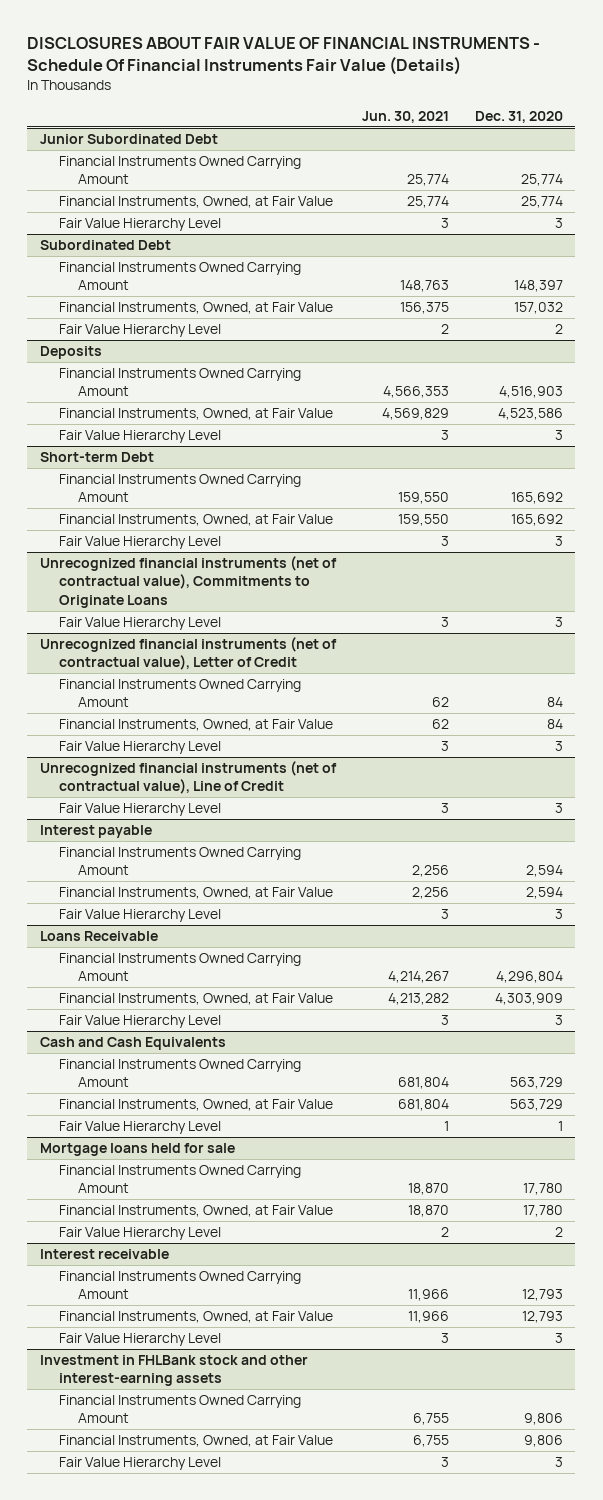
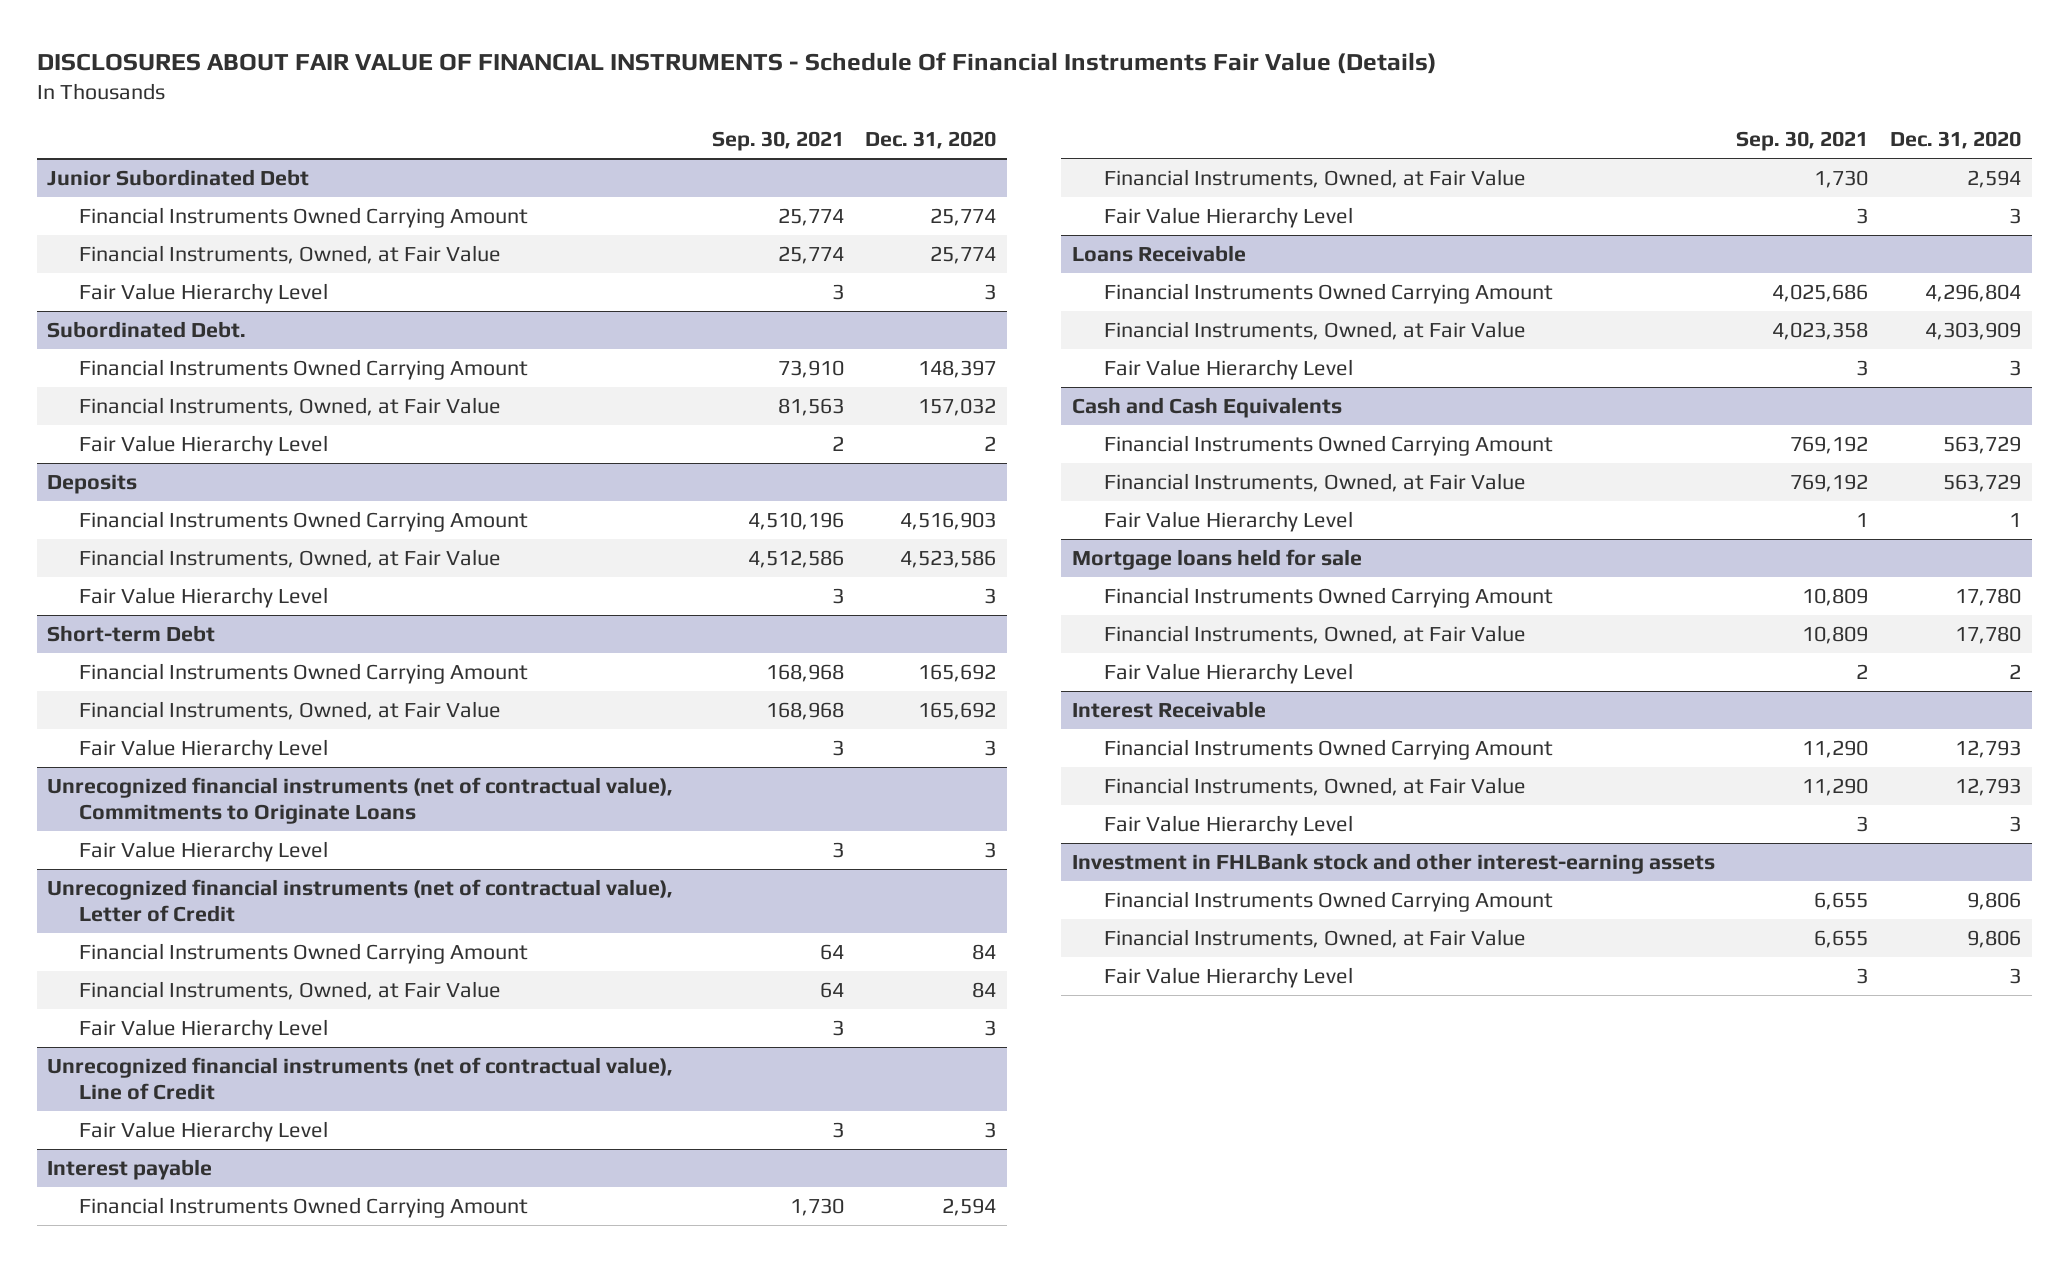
- | Jun. 30, 2021 | Dec. 31, 2020
+ | Sep. 30, 2021 | Dec. 31, 2020
- Subordinated Debt
+ Subordinated Debt.
- Interest receivable
+ Interest Receivable

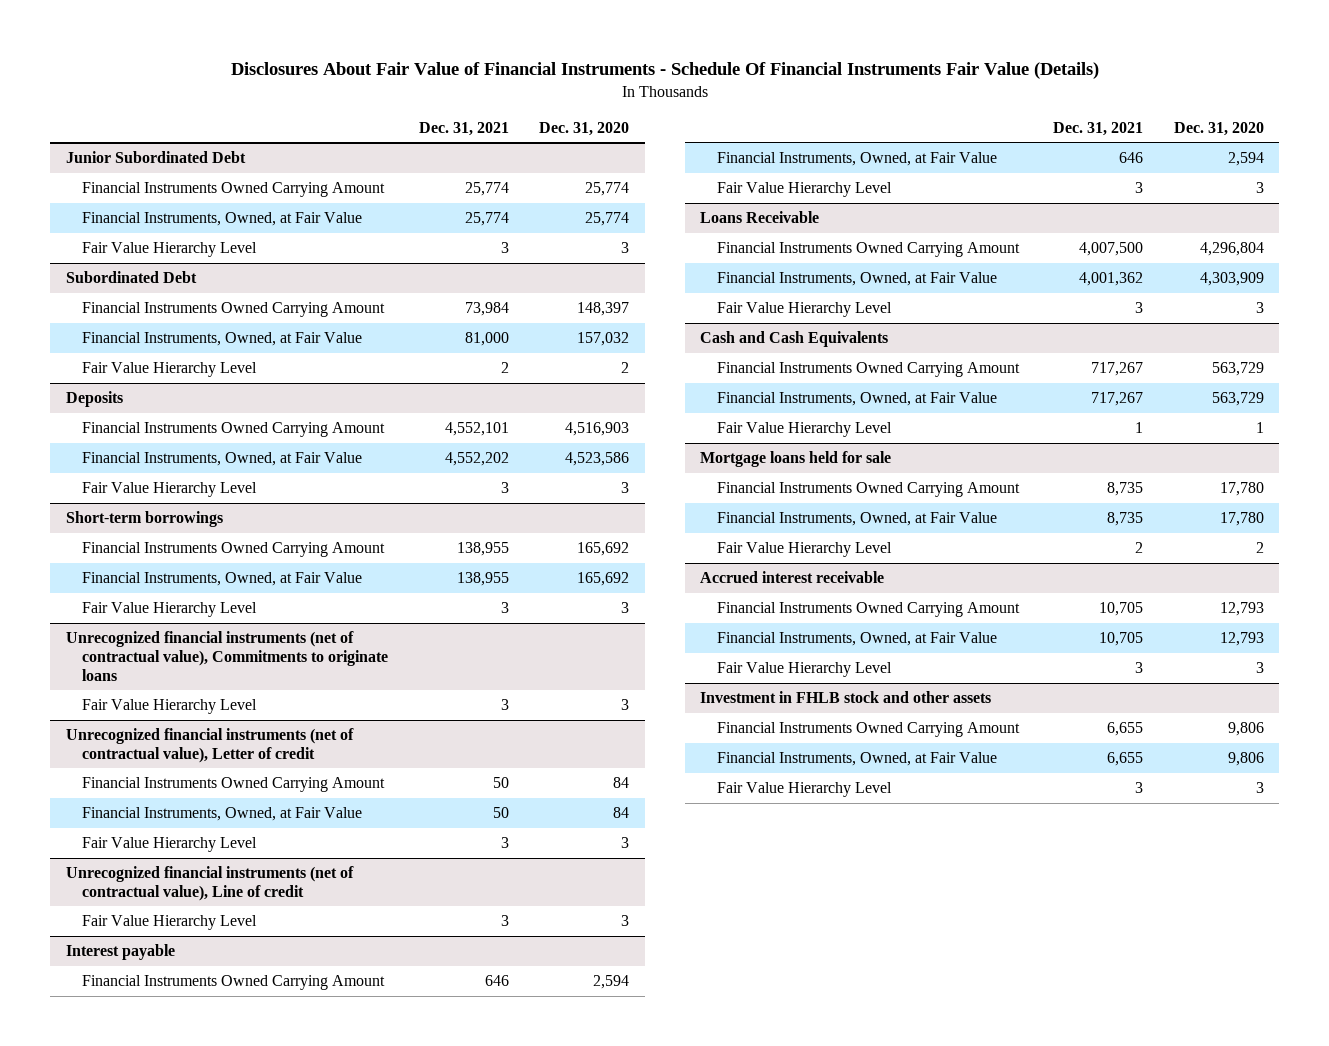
- DISCLOSURES ABOUT FAIR VALUE OF FINANCIAL INSTRUMENTS - Schedule Of Financial Instruments Fair Value (Details)
+ Disclosures About Fair Value of Financial Instruments - Schedule Of Financial Instruments Fair Value (Details)
- | Sep. 30, 2021 | Dec. 31, 2020
+ | Dec. 31, 2021 | Dec. 31, 2020
- Subordinated Debt.
+ Subordinated Debt
- Short-term Debt
+ Short-term borrowings
- Unrecognized financial instruments (net of contractual value), Commitments to Originate Loans
+ Unrecognized financial instruments (net of contractual value), Commitments to originate loans
- Unrecognized financial instruments (net of contractual value), Letter of Credit
+ Unrecognized financial instruments (net of contractual value), Letter of credit
- Unrecognized financial instruments (net of contractual value), Line of Credit
+ Unrecognized financial instruments (net of contractual value), Line of credit
- Interest Receivable
+ Accrued interest receivable
- Investment in FHLBank stock and other interest-earning assets
+ Investment in FHLB stock and other assets

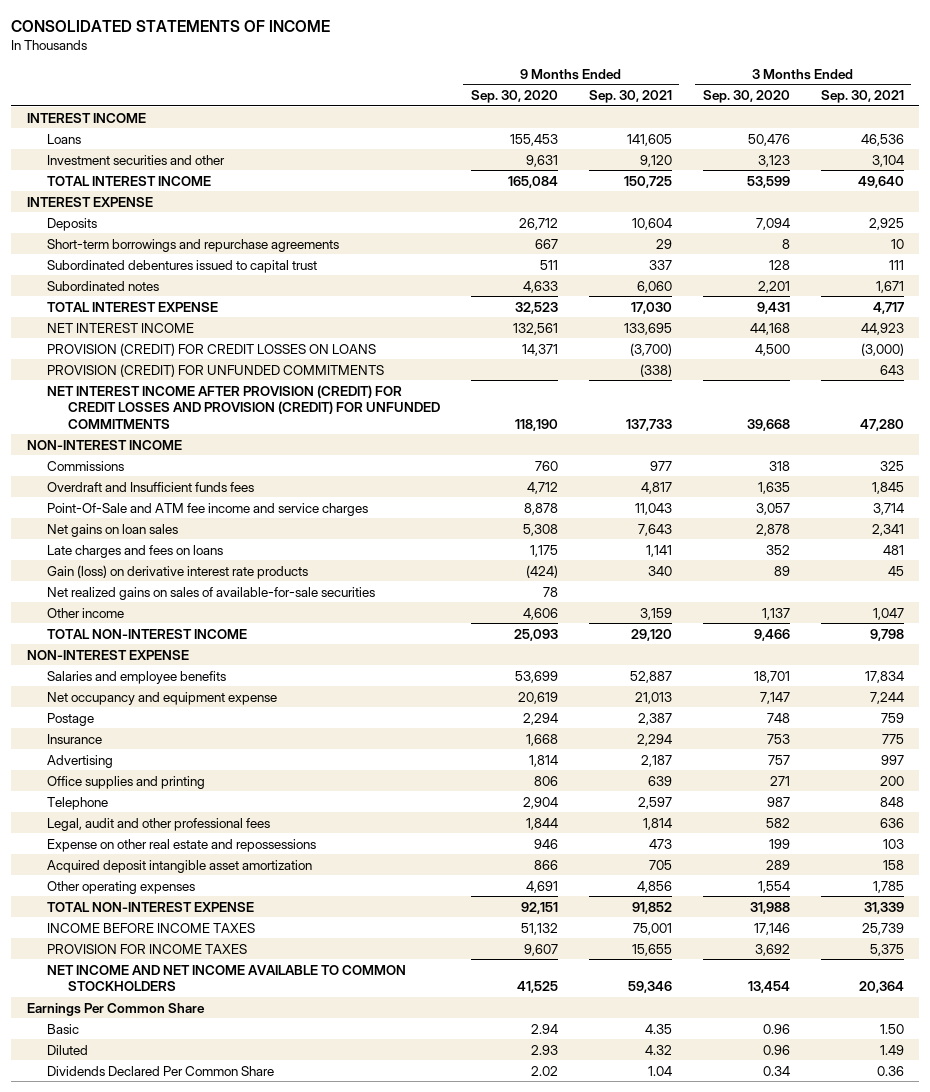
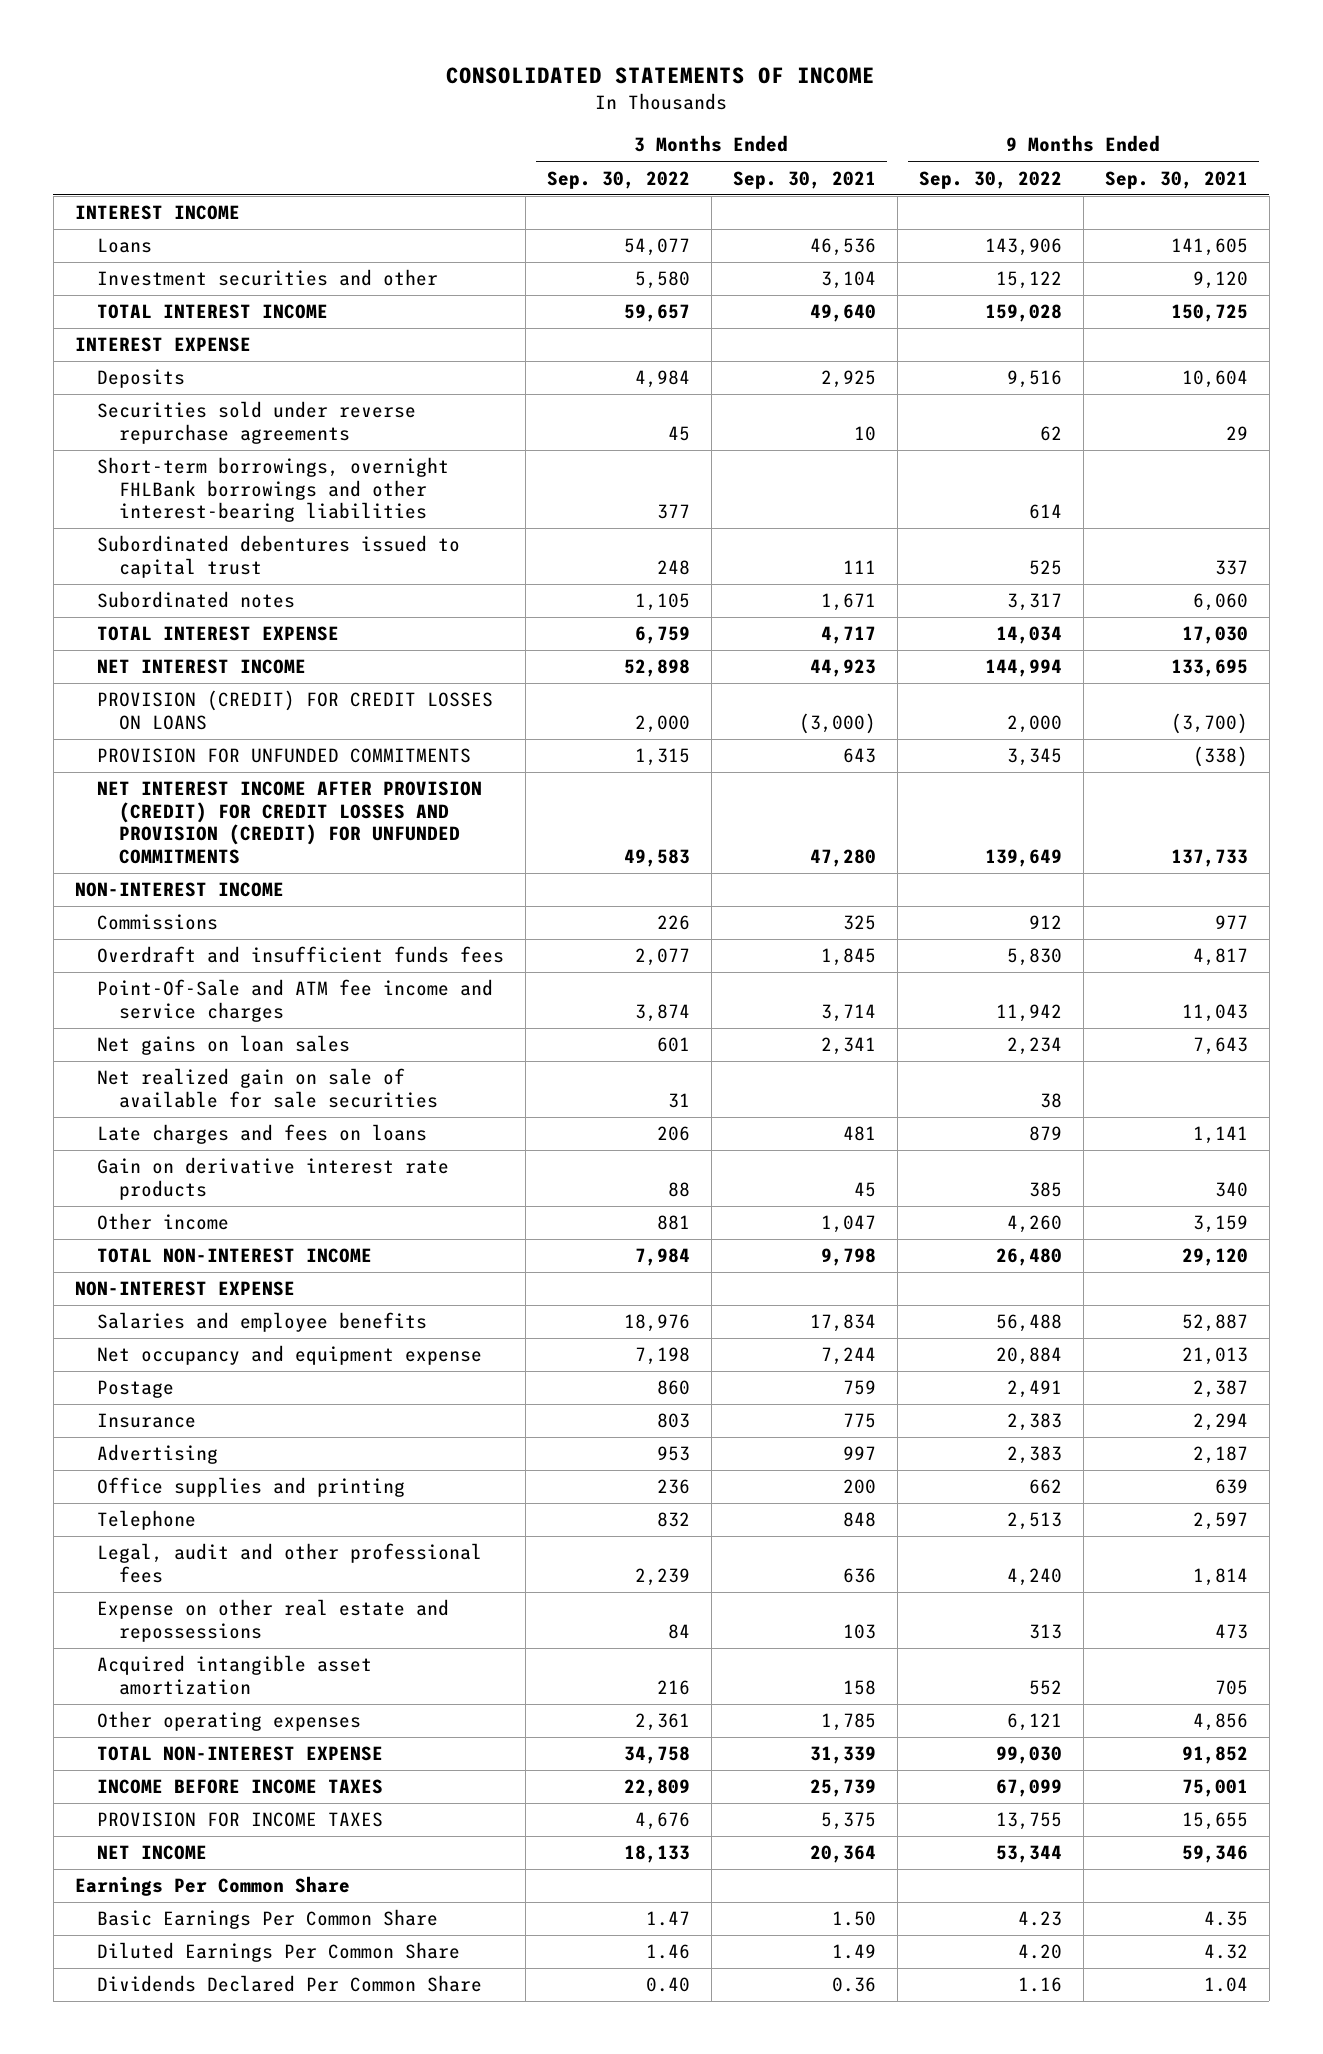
- | 9 Months Ended Sep. 30, 2020 | 9 Months Ended Sep. 30, 2021 | 3 Months Ended Sep. 30, 2020 | 3 Months Ended Sep. 30, 2021
+ | 3 Months Ended Sep. 30, 2022 | 3 Months Ended Sep. 30, 2021 | 9 Months Ended Sep. 30, 2022 | 9 Months Ended Sep. 30, 2021
- Short-term borrowings and repurchase agreements | 667 | 29 | 8 | 10
+ Securities sold under reverse repurchase agreements | 45 | 10 | 62 | 29
+ Short-term borrowings, overnight FHLBank borrowings and other interest-bearing liabilities | 377 | | 614 |
- PROVISION (CREDIT) FOR UNFUNDED COMMITMENTS | | (338) | | 643
+ PROVISION FOR UNFUNDED COMMITMENTS | 1,315 | 643 | 3,345 | (338)
- Overdraft and Insufficient funds fees | 4,712 | 4,817 | 1,635 | 1,845
+ Overdraft and insufficient funds fees | 2,077 | 1,845 | 5,830 | 4,817
+ Net realized gain on sale of available for sale securities | 31 | | 38 |
- Gain (loss) on derivative interest rate products | (424) | 340 | 89 | 45
- Net realized gains on sales of available-for-sale securities | 78 | | |
+ Gain on derivative interest rate products | 88 | 45 | 385 | 340
- Acquired deposit intangible asset amortization | 866 | 705 | 289 | 158
+ Acquired intangible asset amortization | 216 | 158 | 552 | 705
- NET INCOME AND NET INCOME AVAILABLE TO COMMON STOCKHOLDERS | 41,525 | 59,346 | 13,454 | 20,364
+ NET INCOME | 18,133 | 20,364 | 53,344 | 59,346
- Basic | 2.94 | 4.35 | 0.96 | 1.50
- Diluted | 2.93 | 4.32 | 0.96 | 1.49
+ Basic Earnings Per Common Share | 1.47 | 1.50 | 4.23 | 4.35
+ Diluted Earnings Per Common Share | 1.46 | 1.49 | 4.20 | 4.32

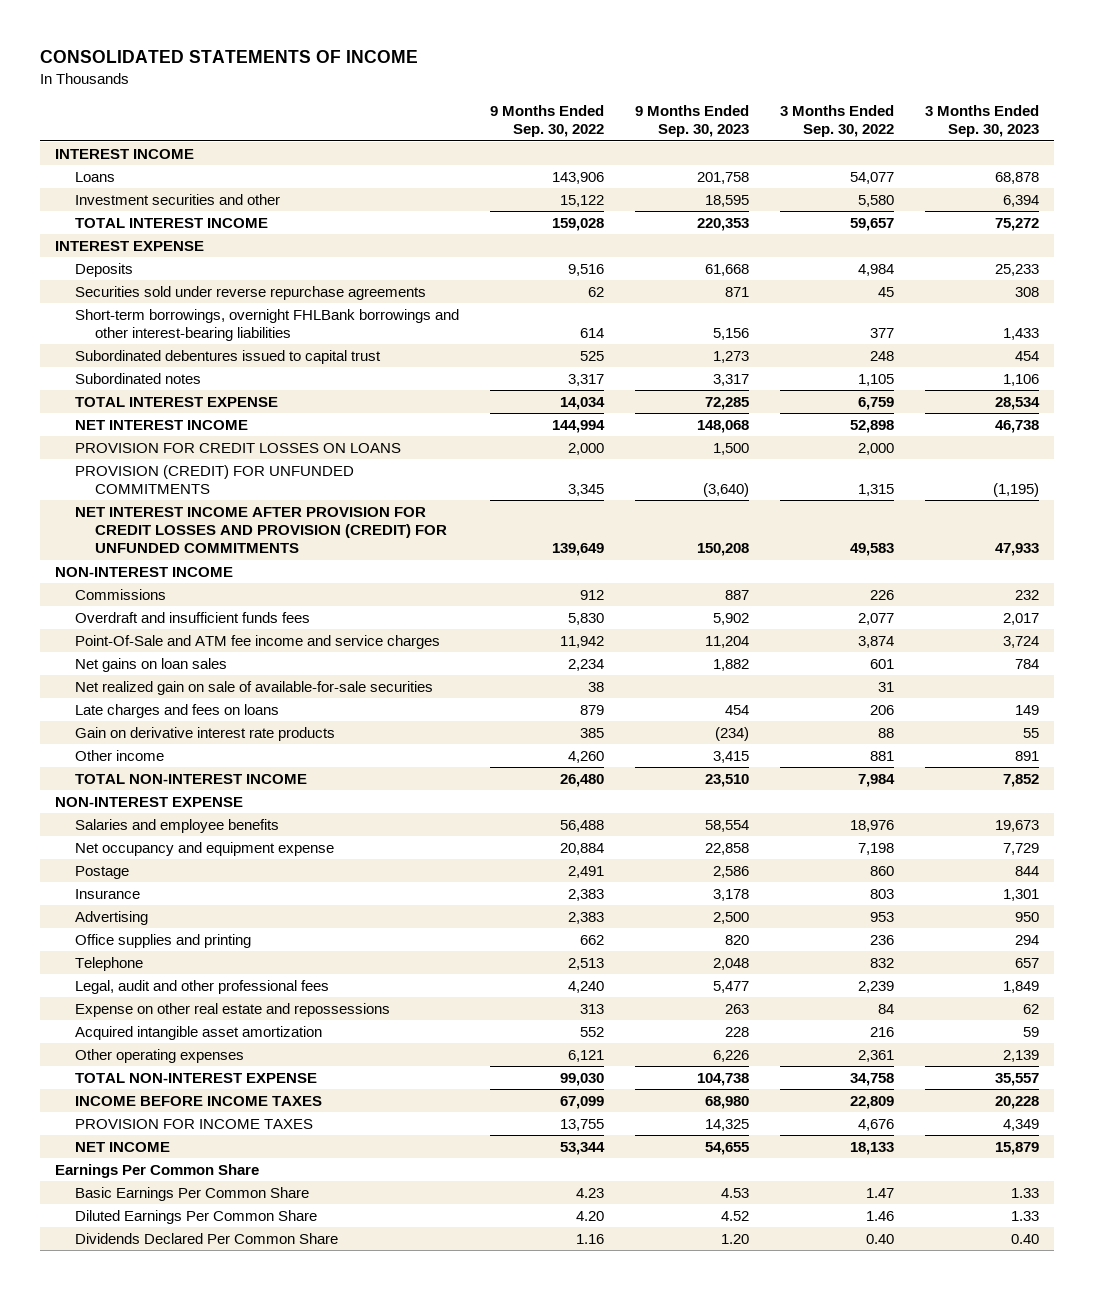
- | 3 Months Ended Sep. 30, 2022 | 3 Months Ended Sep. 30, 2021 | 9 Months Ended Sep. 30, 2022 | 9 Months Ended Sep. 30, 2021
+ | 9 Months Ended Sep. 30, 2022 | 9 Months Ended Sep. 30, 2023 | 3 Months Ended Sep. 30, 2022 | 3 Months Ended Sep. 30, 2023
- PROVISION (CREDIT) FOR CREDIT LOSSES ON LOANS | 2,000 | (3,000) | 2,000 | (3,700)
- PROVISION FOR UNFUNDED COMMITMENTS | 1,315 | 643 | 3,345 | (338)
- NET INTEREST INCOME AFTER PROVISION (CREDIT) FOR CREDIT LOSSES AND PROVISION (CREDIT) FOR UNFUNDED COMMITMENTS | 49,583 | 47,280 | 139,649 | 137,733
+ PROVISION FOR CREDIT LOSSES ON LOANS | 2,000 | 1,500 | 2,000 |
+ PROVISION (CREDIT) FOR UNFUNDED COMMITMENTS | 3,345 | (3,640) | 1,315 | (1,195)
+ NET INTEREST INCOME AFTER PROVISION FOR CREDIT LOSSES AND PROVISION (CREDIT) FOR UNFUNDED COMMITMENTS | 139,649 | 150,208 | 49,583 | 47,933
- Net realized gain on sale of available for sale securities | 31 | | 38 |
+ Net realized gain on sale of available-for-sale securities | 38 | | 31 |

